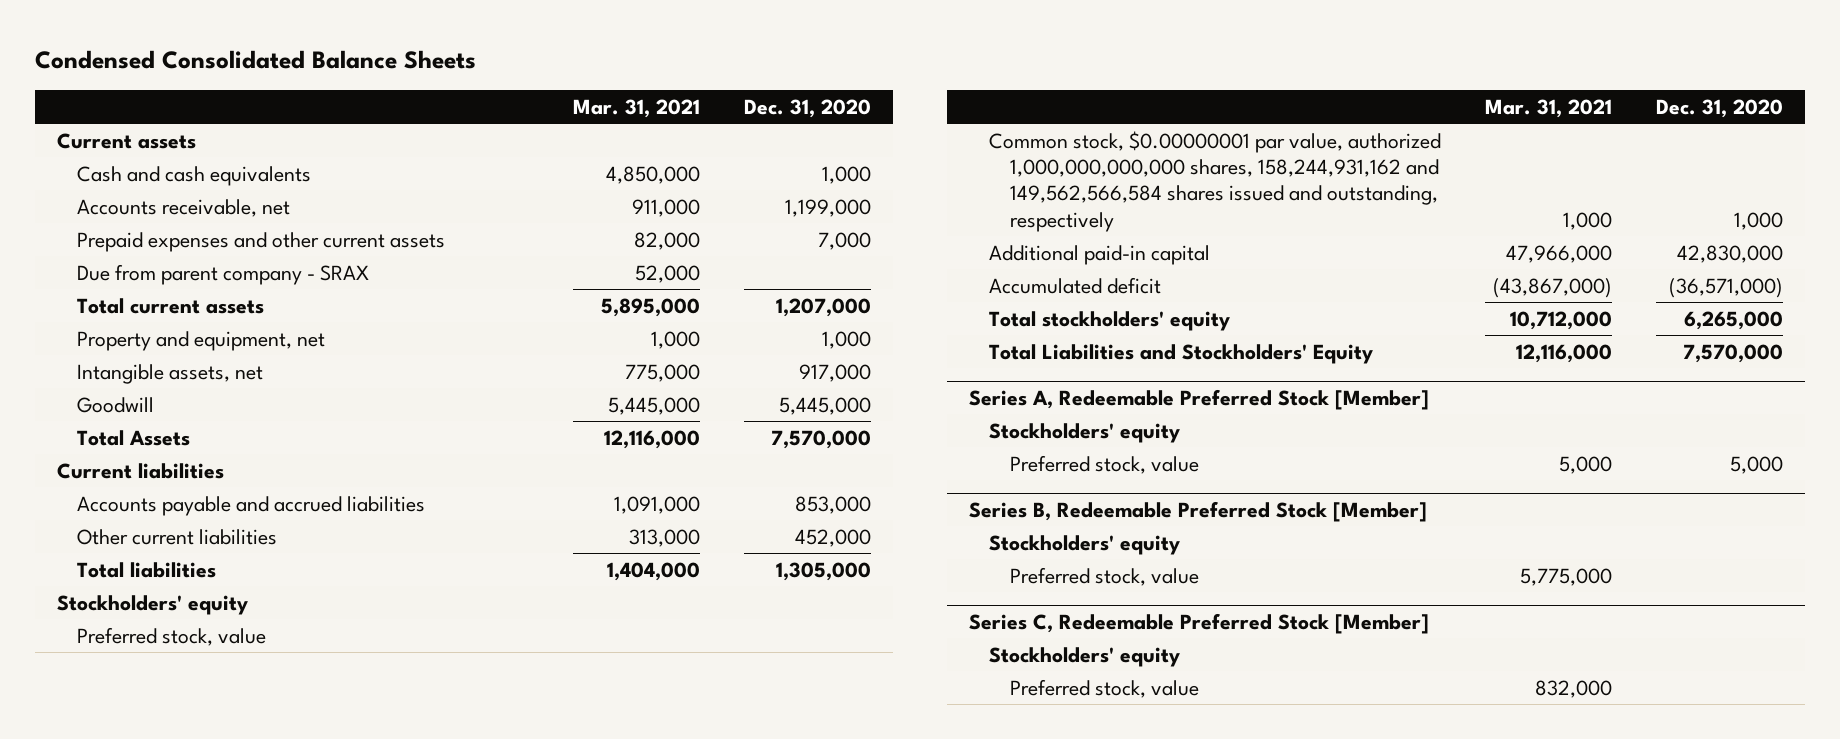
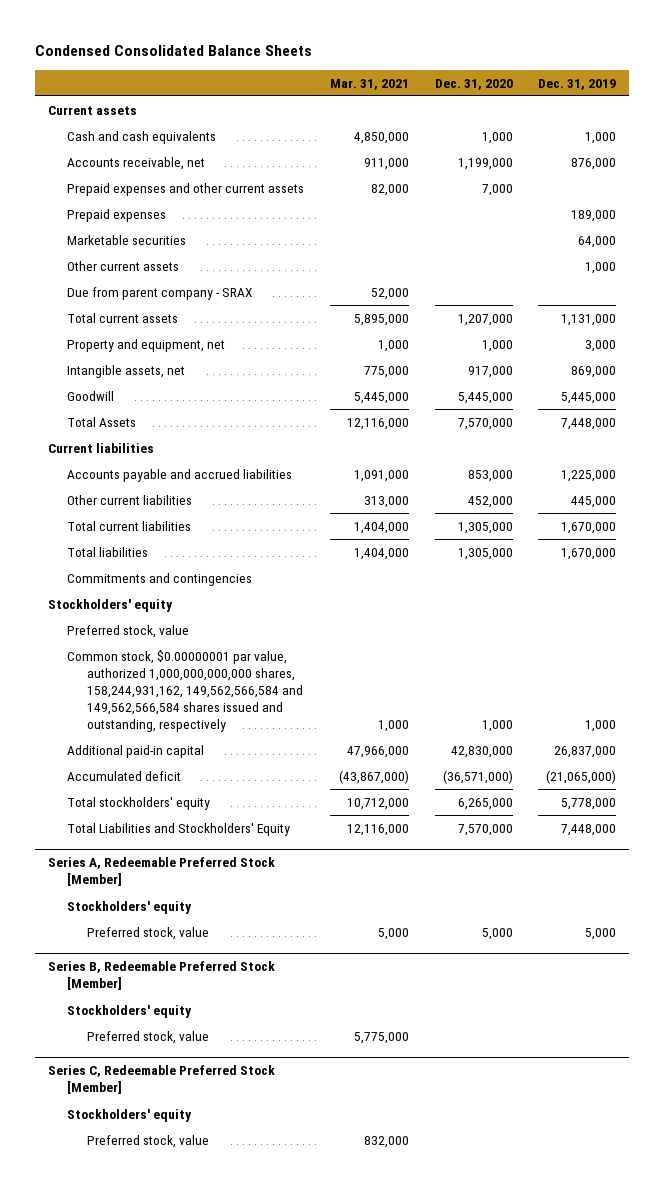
- | Mar. 31, 2021 | Dec. 31, 2020
+ | Mar. 31, 2021 | Dec. 31, 2020 | Dec. 31, 2019
+ Prepaid expenses | | | 189,000
+ Marketable securities | | | 64,000
+ Other current assets | | | 1,000
+ Total current liabilities | 1,404,000 | 1,305,000 | 1,670,000
+ Commitments and contingencies
- Common stock, $0.00000001 par value, authorized 1,000,000,000,000 shares, 158,244,931,162 and 149,562,566,584 shares issued and outstanding, respectively | 1,000 | 1,000
+ Common stock, $0.00000001 par value, authorized 1,000,000,000,000 shares, 158,244,931,162, 149,562,566,584 and 149,562,566,584 shares issued and outstanding, respectively | 1,000 | 1,000 | 1,000

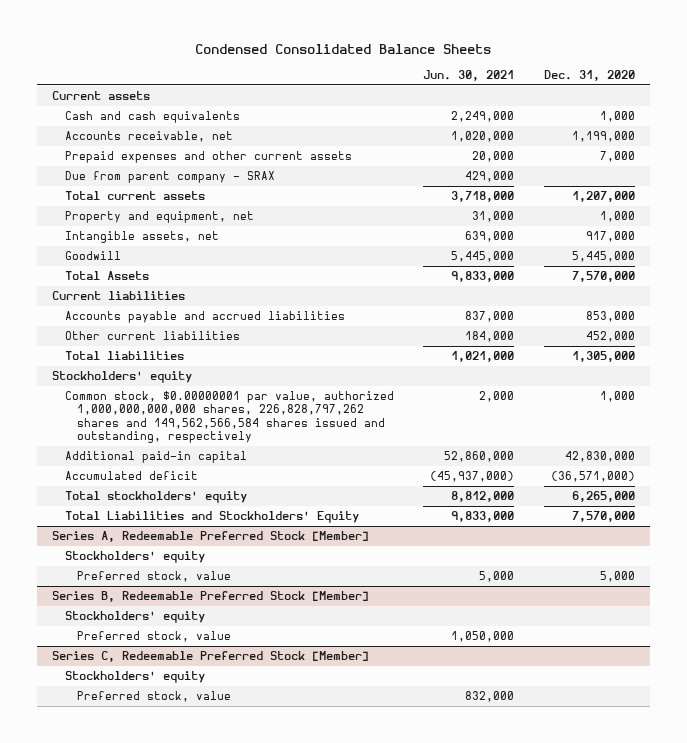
- | Mar. 31, 2021 | Dec. 31, 2020 | Dec. 31, 2019
+ | Jun. 30, 2021 | Dec. 31, 2020
- Prepaid expenses | | | 189,000
- Marketable securities | | | 64,000
- Other current assets | | | 1,000
- Total current liabilities | 1,404,000 | 1,305,000 | 1,670,000
- Commitments and contingencies
- Preferred stock, value
- Common stock, $0.00000001 par value, authorized 1,000,000,000,000 shares, 158,244,931,162, 149,562,566,584 and 149,562,566,584 shares issued and outstanding, respectively | 1,000 | 1,000 | 1,000
+ Common stock, $0.00000001 par value, authorized 1,000,000,000,000 shares, 226,828,797,262 shares and 149,562,566,584 shares issued and outstanding, respectively | 2,000 | 1,000

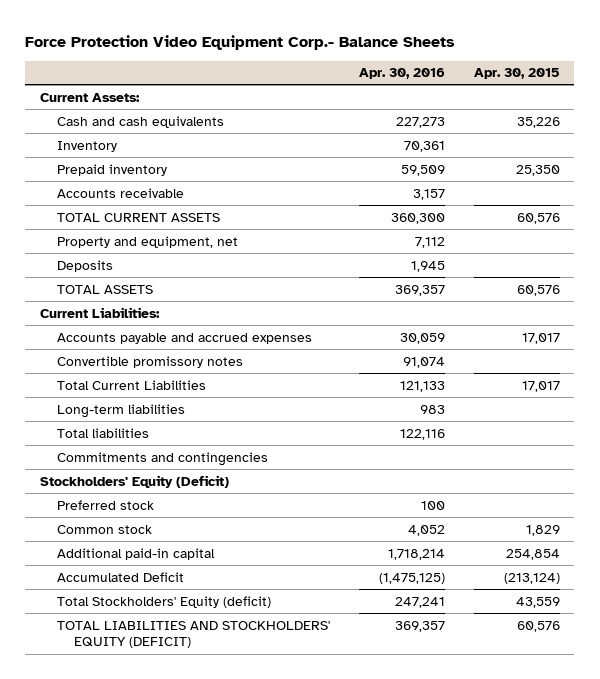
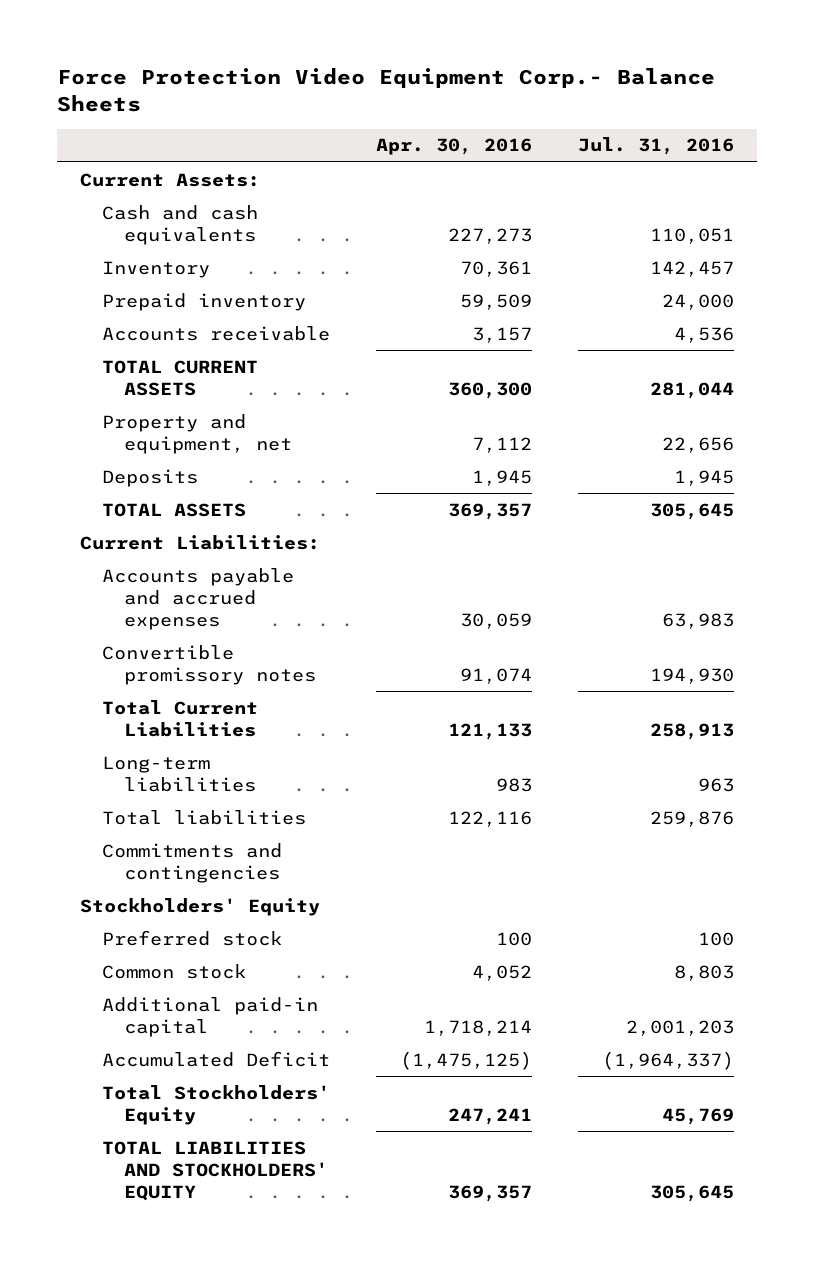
- | Apr. 30, 2016 | Apr. 30, 2015
+ | Apr. 30, 2016 | Jul. 31, 2016
- Stockholders' Equity (Deficit)
+ Stockholders' Equity
- Total Stockholders' Equity (deficit) | 247,241 | 43,559
- TOTAL LIABILITIES AND STOCKHOLDERS' EQUITY (DEFICIT) | 369,357 | 60,576
+ Total Stockholders' Equity | 247,241 | 45,769
+ TOTAL LIABILITIES AND STOCKHOLDERS' EQUITY | 369,357 | 305,645

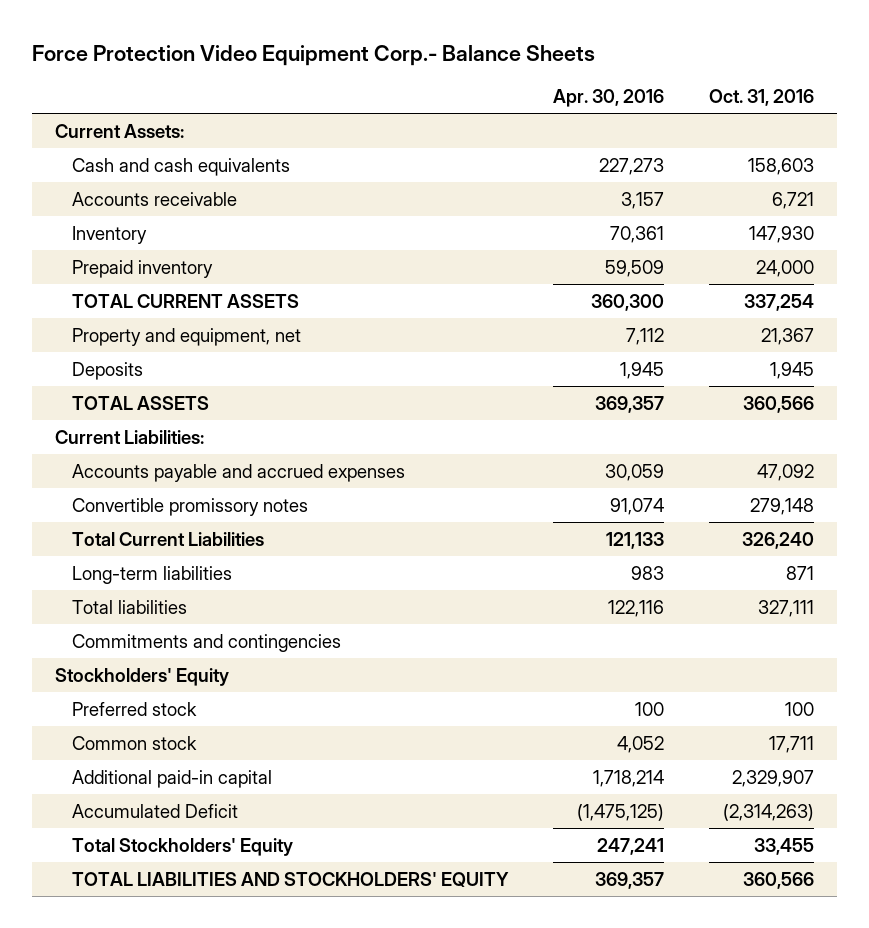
- | Apr. 30, 2016 | Jul. 31, 2016
+ | Apr. 30, 2016 | Oct. 31, 2016
moved up: Accounts receivable | 3,157 | 6,721

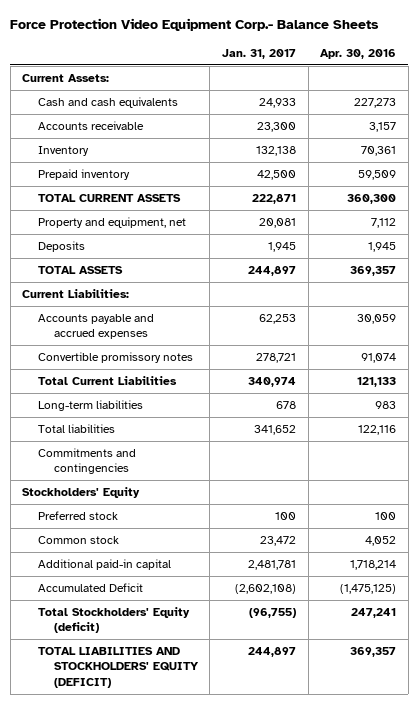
- | Apr. 30, 2016 | Oct. 31, 2016
+ | Jan. 31, 2017 | Apr. 30, 2016
- Total Stockholders' Equity | 247,241 | 33,455
- TOTAL LIABILITIES AND STOCKHOLDERS' EQUITY | 369,357 | 360,566
+ Total Stockholders' Equity (deficit) | (96,755) | 247,241
+ TOTAL LIABILITIES AND STOCKHOLDERS' EQUITY (DEFICIT) | 244,897 | 369,357

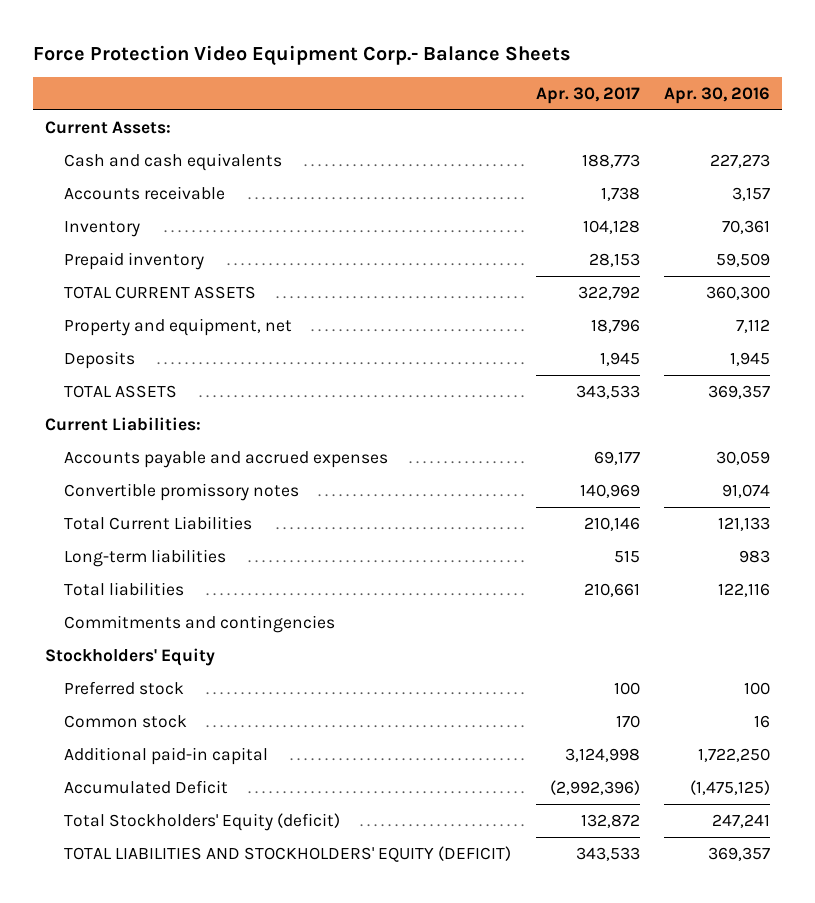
- | Jan. 31, 2017 | Apr. 30, 2016
+ | Apr. 30, 2017 | Apr. 30, 2016
- Common stock | 23,472 | 4,052
- Additional paid-in capital | 2,481,781 | 1,718,214
+ Common stock | 170 | 16
+ Additional paid-in capital | 3,124,998 | 1,722,250

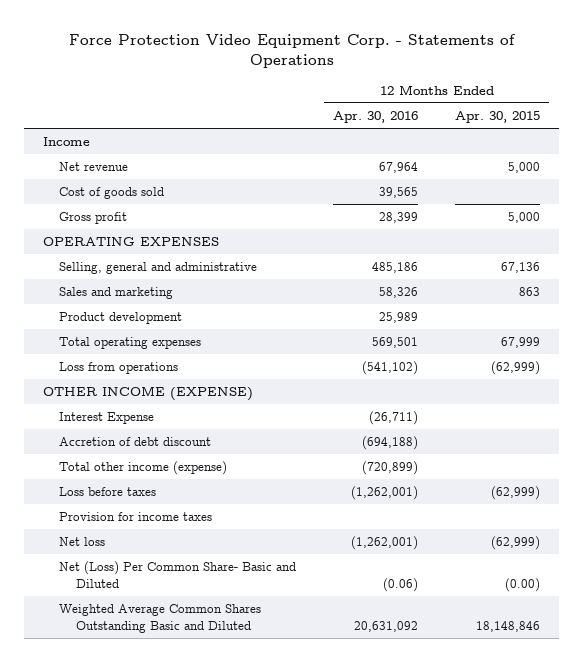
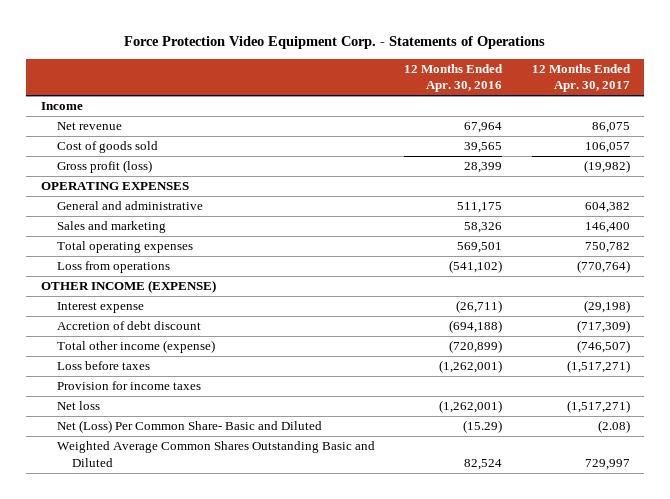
- | 12 Months Ended Apr. 30, 2016 | 12 Months Ended Apr. 30, 2015
+ | 12 Months Ended Apr. 30, 2016 | 12 Months Ended Apr. 30, 2017
- Gross profit | 28,399 | 5,000
+ Gross profit (loss) | 28,399 | (19,982)
- Selling, general and administrative | 485,186 | 67,136
+ General and administrative | 511,175 | 604,382
- Product development | 25,989 |
- Interest Expense | (26,711) |
+ Interest expense | (26,711) | (29,198)
- Net (Loss) Per Common Share- Basic and Diluted | (0.06) | (0.00)
- Weighted Average Common Shares Outstanding Basic and Diluted | 20,631,092 | 18,148,846
+ Net (Loss) Per Common Share- Basic and Diluted | (15.29) | (2.08)
+ Weighted Average Common Shares Outstanding Basic and Diluted | 82,524 | 729,997

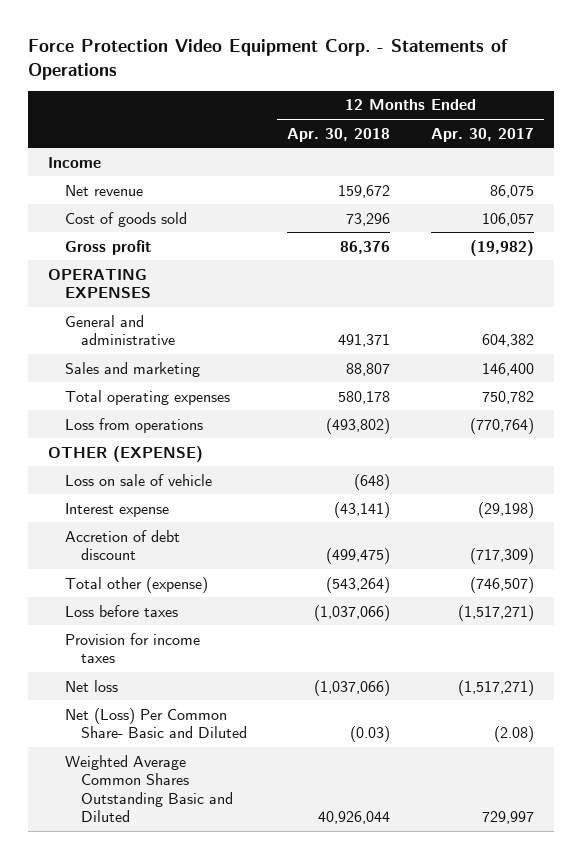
- | 12 Months Ended Apr. 30, 2016 | 12 Months Ended Apr. 30, 2017
+ | 12 Months Ended Apr. 30, 2018 | 12 Months Ended Apr. 30, 2017
- Gross profit (loss) | 28,399 | (19,982)
+ Gross profit | 86,376 | (19,982)
- OTHER INCOME (EXPENSE)
+ OTHER (EXPENSE)
+ Loss on sale of vehicle | (648) |
- Total other income (expense) | (720,899) | (746,507)
+ Total other (expense) | (543,264) | (746,507)

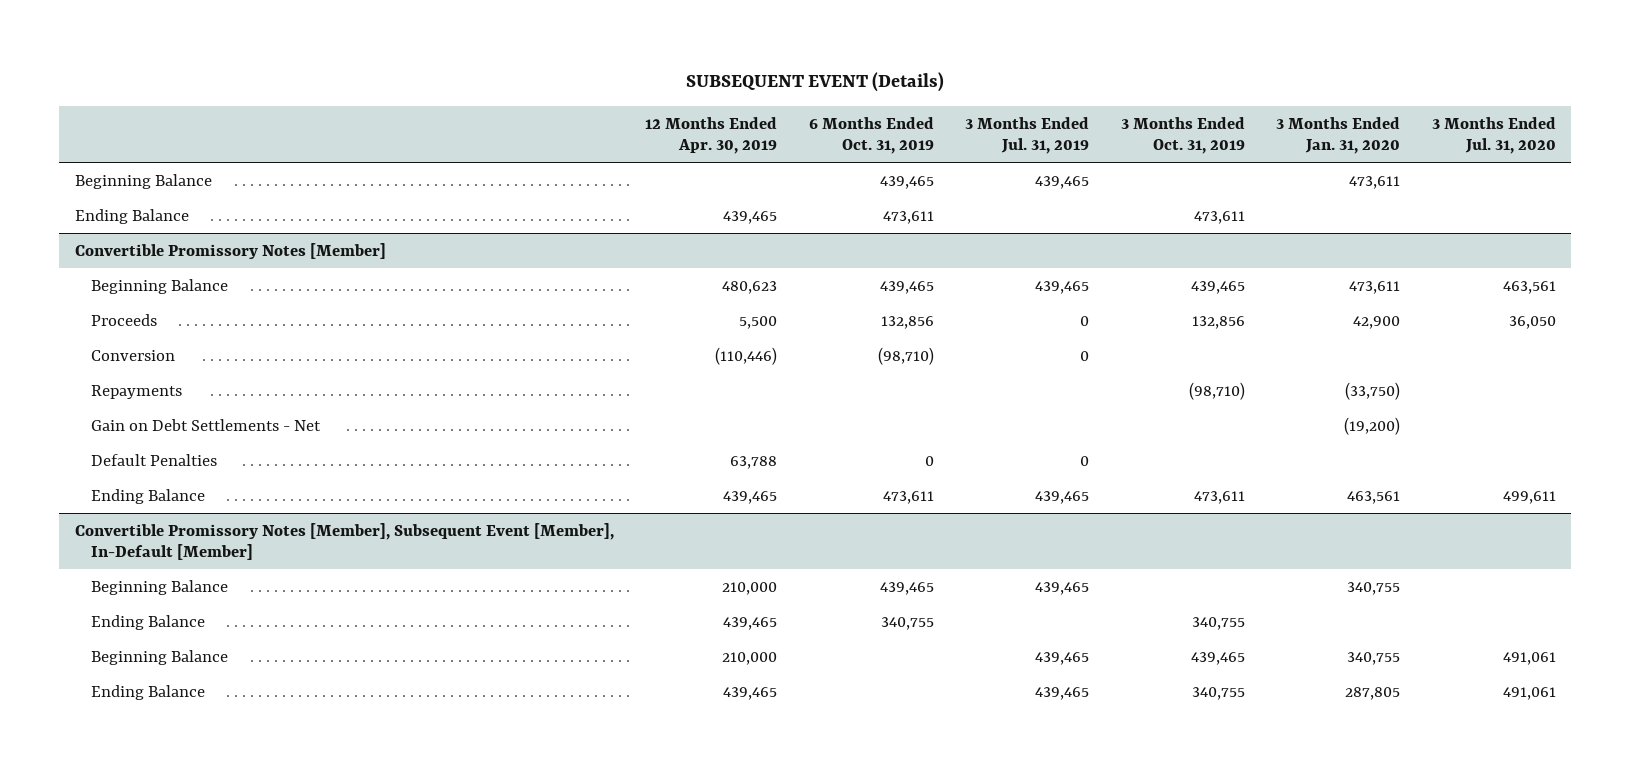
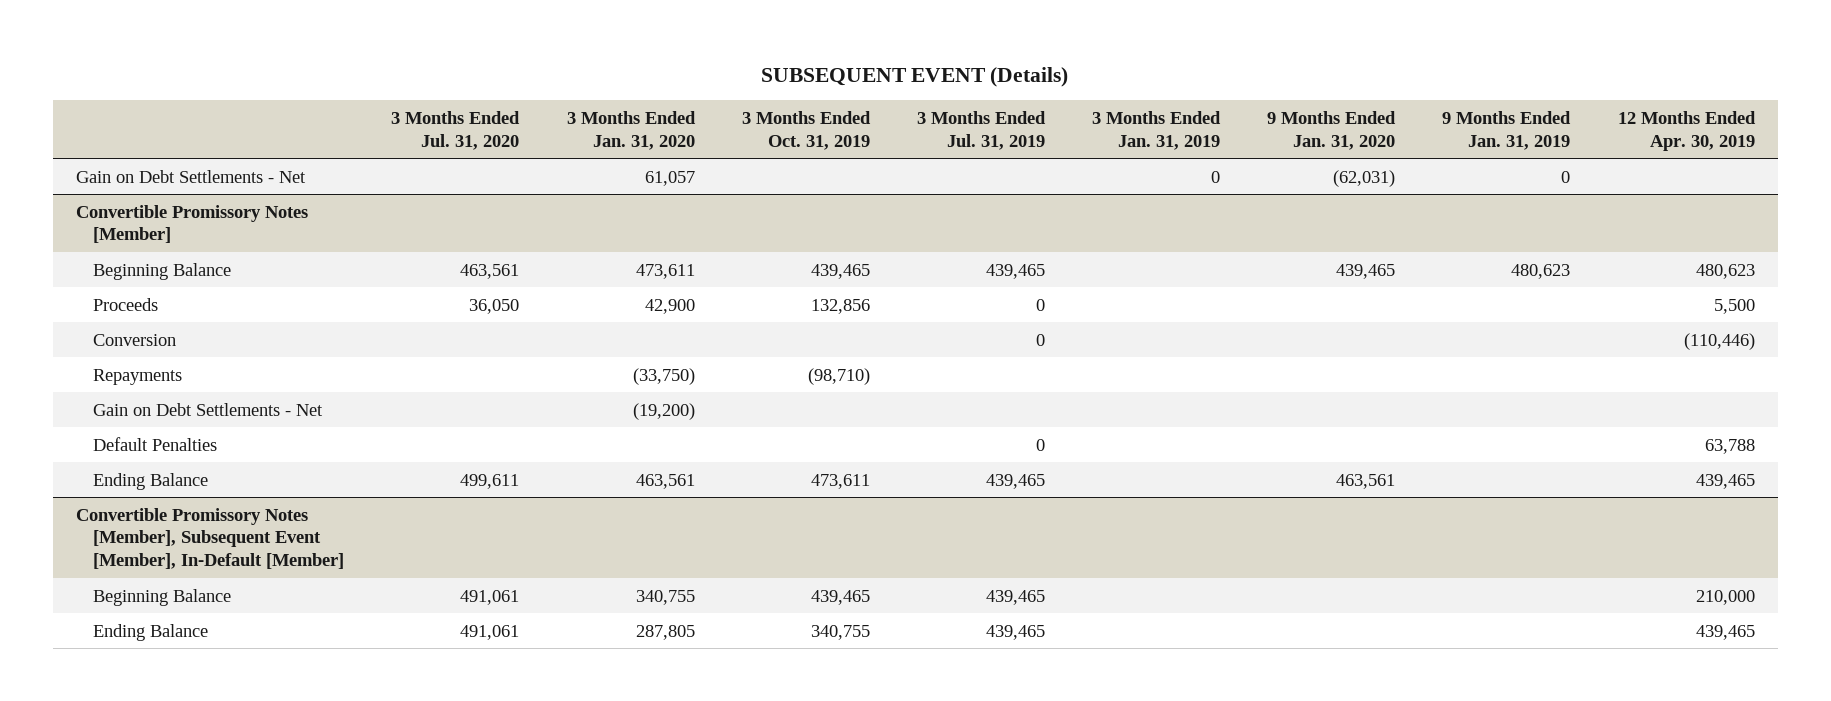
- | 12 Months Ended Apr. 30, 2019 | 6 Months Ended Oct. 31, 2019 | 3 Months Ended Jul. 31, 2019 | 3 Months Ended Oct. 31, 2019 | 3 Months Ended Jan. 31, 2020 | 3 Months Ended Jul. 31, 2020
+ | 3 Months Ended Jul. 31, 2020 | 3 Months Ended Jan. 31, 2020 | 3 Months Ended Oct. 31, 2019 | 3 Months Ended Jul. 31, 2019 | 3 Months Ended Jan. 31, 2019 | 9 Months Ended Jan. 31, 2020 | 9 Months Ended Jan. 31, 2019 | 12 Months Ended Apr. 30, 2019
- Beginning Balance | | 439,465 | 439,465 | | 473,611 |
- Ending Balance | 439,465 | 473,611 | | 473,611 | |
+ Gain on Debt Settlements - Net | | 61,057 | | | 0 | (62,031) | 0 |
@ Convertible Promissory Notes [Member], Subsequent Event [Member], In-Default [Member]
- Beginning Balance | 210,000 | 439,465 | 439,465 | | 340,755 |
- Ending Balance | 439,465 | 340,755 | | 340,755 | |

